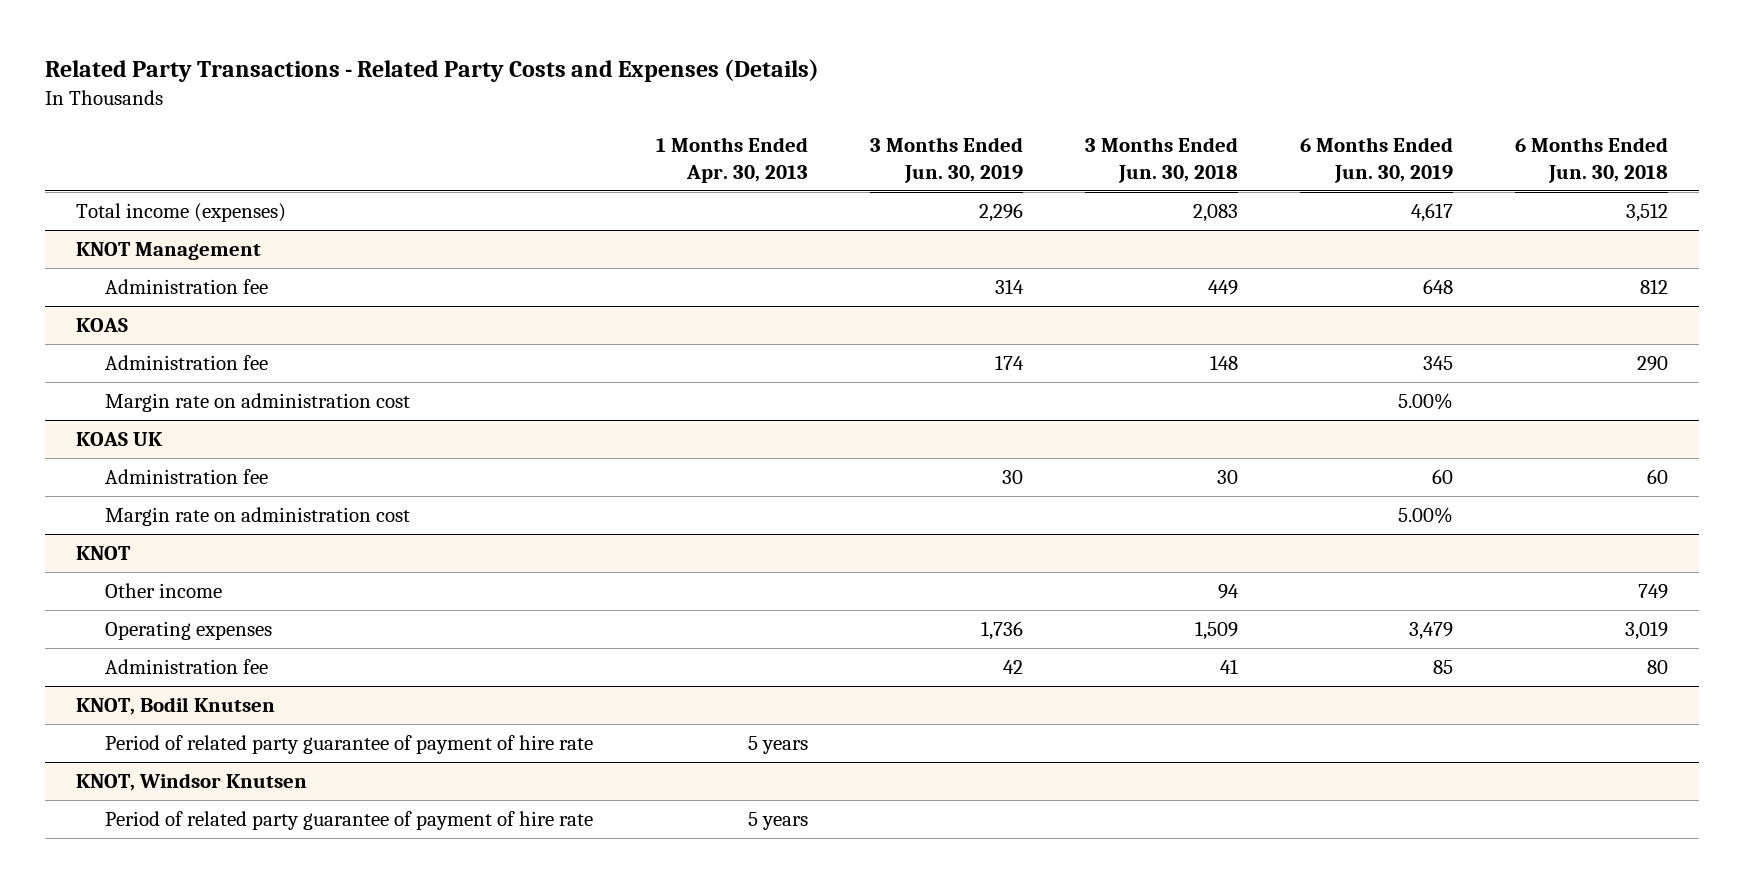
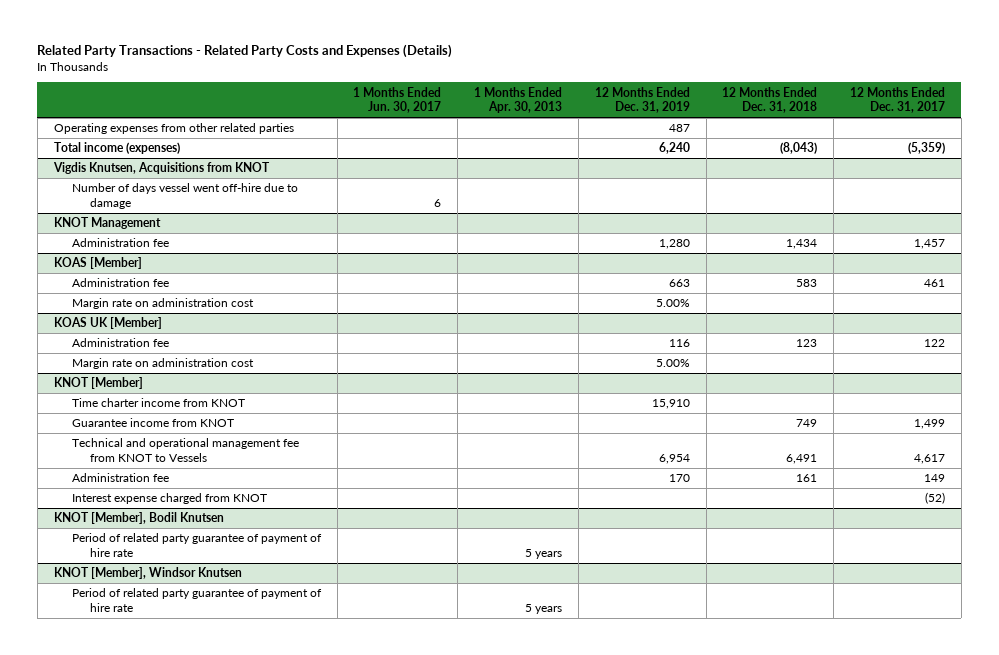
- | 1 Months Ended Apr. 30, 2013 | 3 Months Ended Jun. 30, 2019 | 3 Months Ended Jun. 30, 2018 | 6 Months Ended Jun. 30, 2019 | 6 Months Ended Jun. 30, 2018
+ | 1 Months Ended Jun. 30, 2017 | 1 Months Ended Apr. 30, 2013 | 12 Months Ended Dec. 31, 2019 | 12 Months Ended Dec. 31, 2018 | 12 Months Ended Dec. 31, 2017
+ Operating expenses from other related parties | | | 487 | |
+ Vigdis Knutsen, Acquisitions from KNOT
+ Number of days vessel went off-hire due to damage | 6 | | | |
- KOAS
+ KOAS [Member]
- KOAS UK
+ KOAS UK [Member]
- KNOT
- Other income | | | 94 | | 749
- Operating expenses | | 1,736 | 1,509 | 3,479 | 3,019
+ KNOT [Member]
+ Time charter income from KNOT | | | 15,910 | |
+ Guarantee income from KNOT | | | | 749 | 1,499
+ Technical and operational management fee from KNOT to Vessels | | | 6,954 | 6,491 | 4,617
- KNOT, Bodil Knutsen
+ Interest expense charged from KNOT | | | | | (52)
+ KNOT [Member], Bodil Knutsen
- KNOT, Windsor Knutsen
+ KNOT [Member], Windsor Knutsen

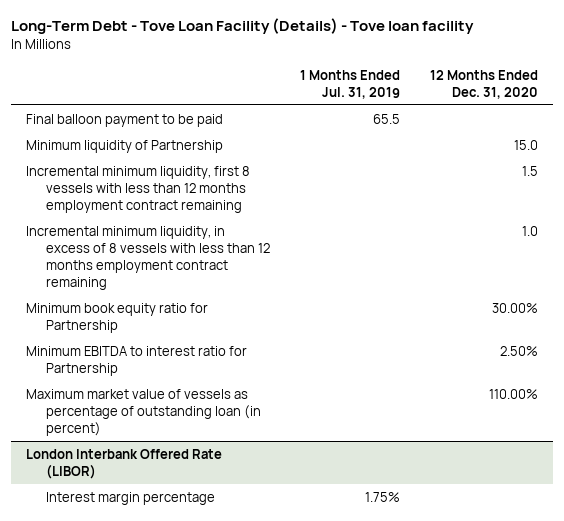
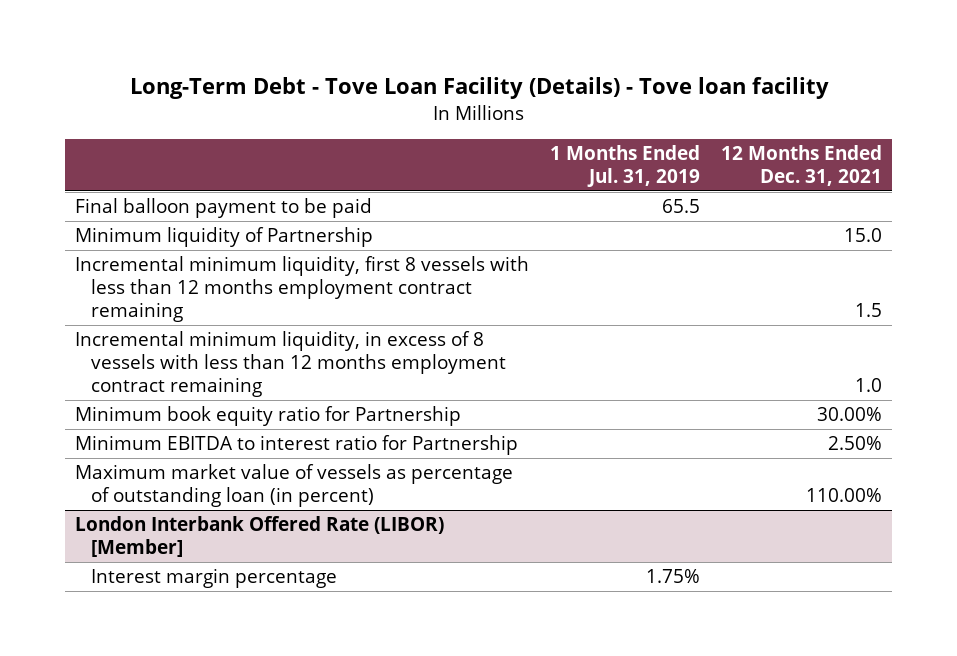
- | 1 Months Ended Jul. 31, 2019 | 12 Months Ended Dec. 31, 2020
+ | 1 Months Ended Jul. 31, 2019 | 12 Months Ended Dec. 31, 2021
- London Interbank Offered Rate (LIBOR)
+ London Interbank Offered Rate (LIBOR) [Member]

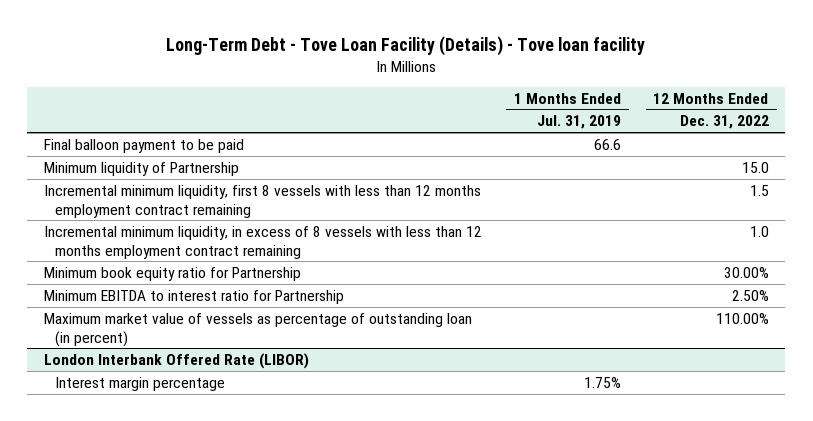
- | 1 Months Ended Jul. 31, 2019 | 12 Months Ended Dec. 31, 2021
+ | 1 Months Ended Jul. 31, 2019 | 12 Months Ended Dec. 31, 2022
- Final balloon payment to be paid | 65.5 |
+ Final balloon payment to be paid | 66.6 |
- London Interbank Offered Rate (LIBOR) [Member]
+ London Interbank Offered Rate (LIBOR)

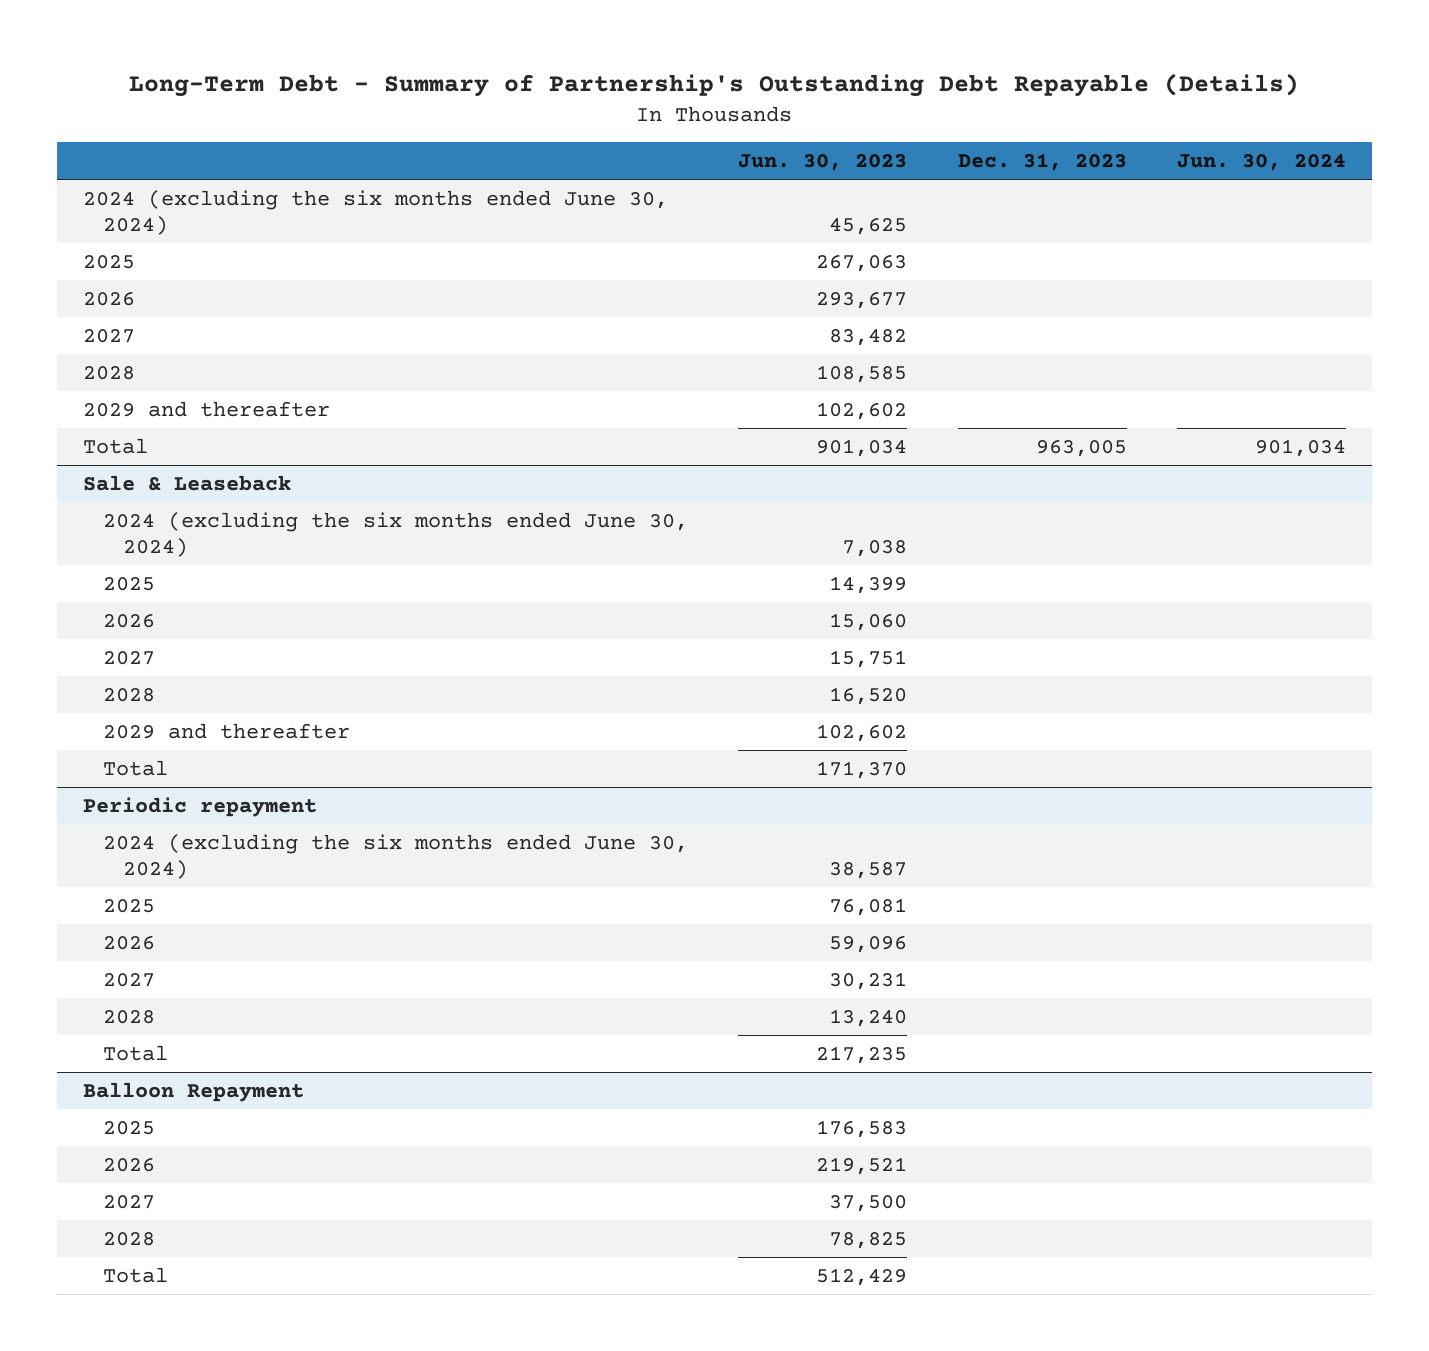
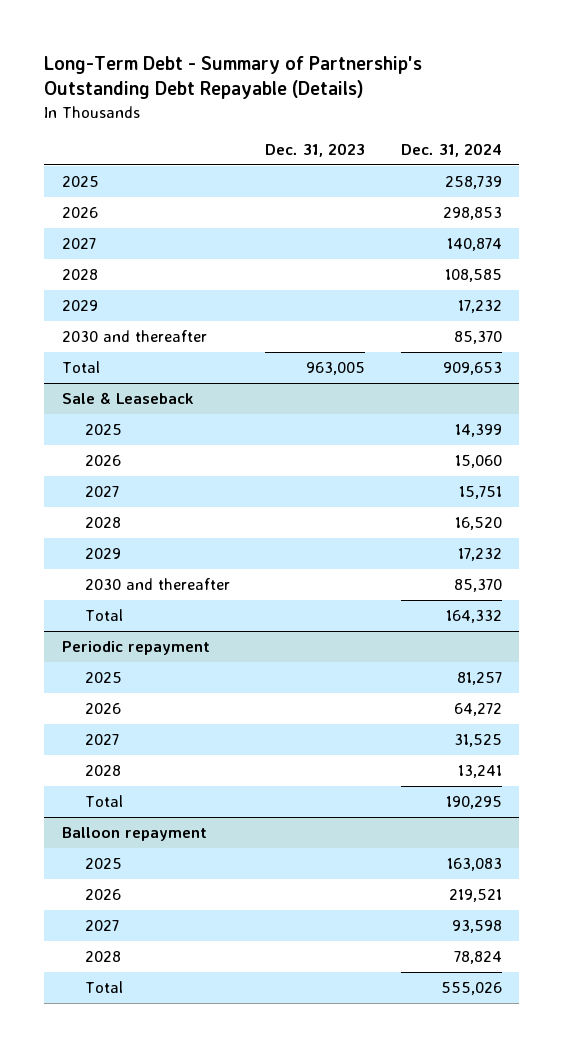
- | Jun. 30, 2023 | Dec. 31, 2023 | Jun. 30, 2024
+ | Dec. 31, 2023 | Dec. 31, 2024
- 2024 (excluding the six months ended June 30, 2024) | 45,625 | |
- 2029 and thereafter | 102,602 | |
+ 2029 | | 17,232
+ 2030 and thereafter | | 85,370
@ Sale & Leaseback
- 2024 (excluding the six months ended June 30, 2024) | 7,038 | |
- 2029 and thereafter | 102,602 | |
+ 2029 | | 17,232
+ 2030 and thereafter | | 85,370
@ Periodic repayment
- 2024 (excluding the six months ended June 30, 2024) | 38,587 | |
- Balloon Repayment
+ Balloon repayment

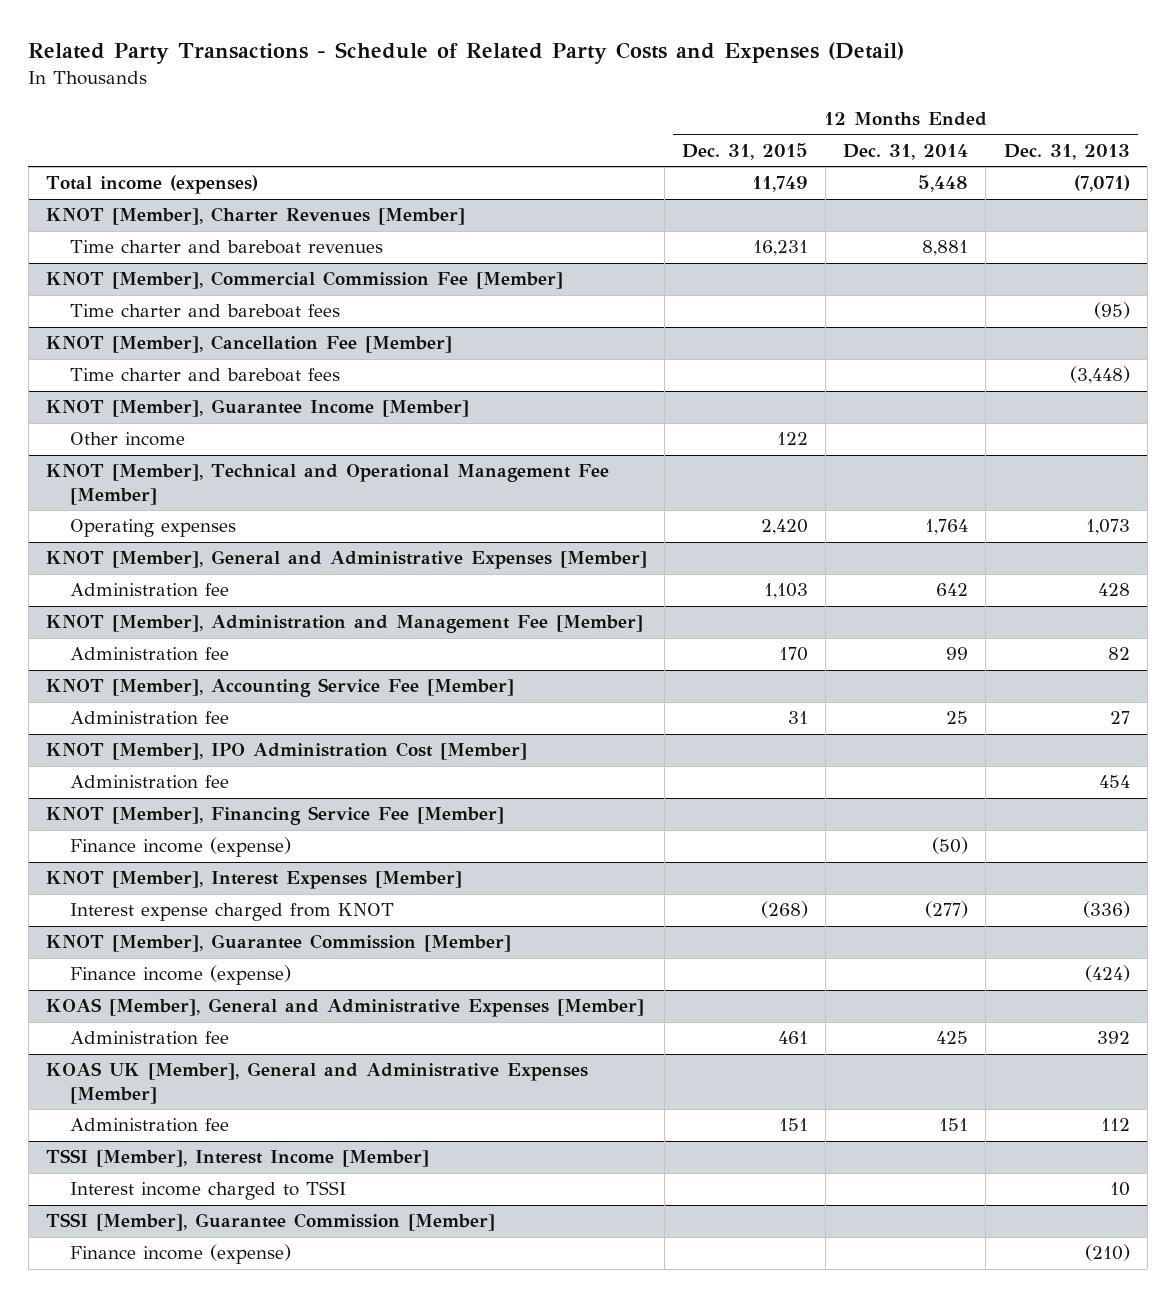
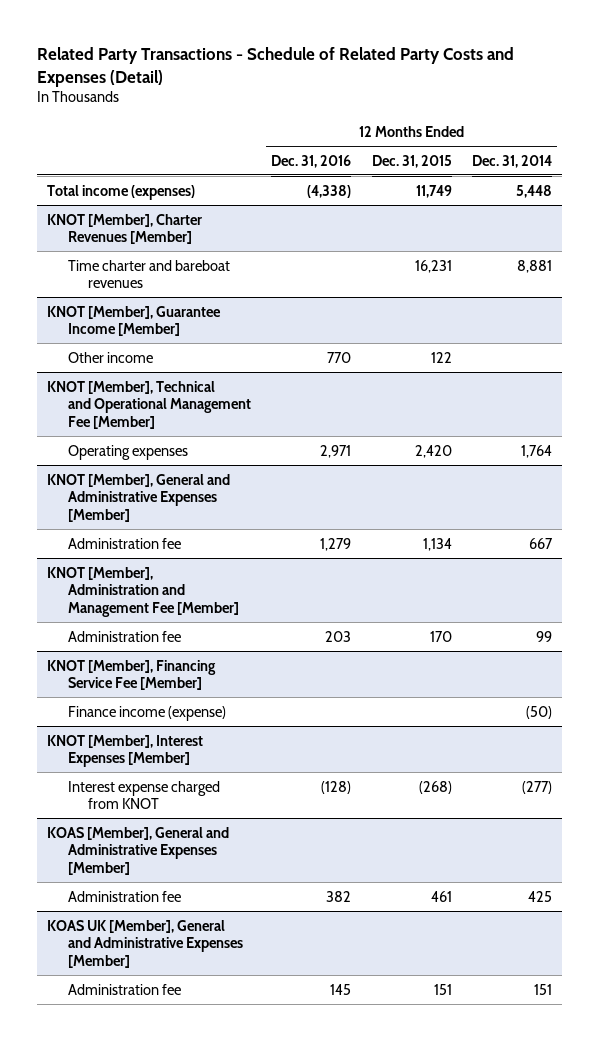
- | 12 Months Ended Dec. 31, 2015 | 12 Months Ended Dec. 31, 2014 | 12 Months Ended Dec. 31, 2013
+ | 12 Months Ended Dec. 31, 2016 | 12 Months Ended Dec. 31, 2015 | 12 Months Ended Dec. 31, 2014
- KNOT [Member], Commercial Commission Fee [Member]
- Time charter and bareboat fees | | | (95)
- KNOT [Member], Cancellation Fee [Member]
- Time charter and bareboat fees | | | (3,448)
@ KNOT [Member], General and Administrative Expenses [Member]
- Administration fee | 1,103 | 642 | 428
+ Administration fee | 1,279 | 1,134 | 667
- KNOT [Member], Accounting Service Fee [Member]
- Administration fee | 31 | 25 | 27
- KNOT [Member], IPO Administration Cost [Member]
- Administration fee | | | 454
- KNOT [Member], Guarantee Commission [Member]
- Finance income (expense) | | | (424)
- TSSI [Member], Interest Income [Member]
- Interest income charged to TSSI | | | 10
- TSSI [Member], Guarantee Commission [Member]
- Finance income (expense) | | | (210)

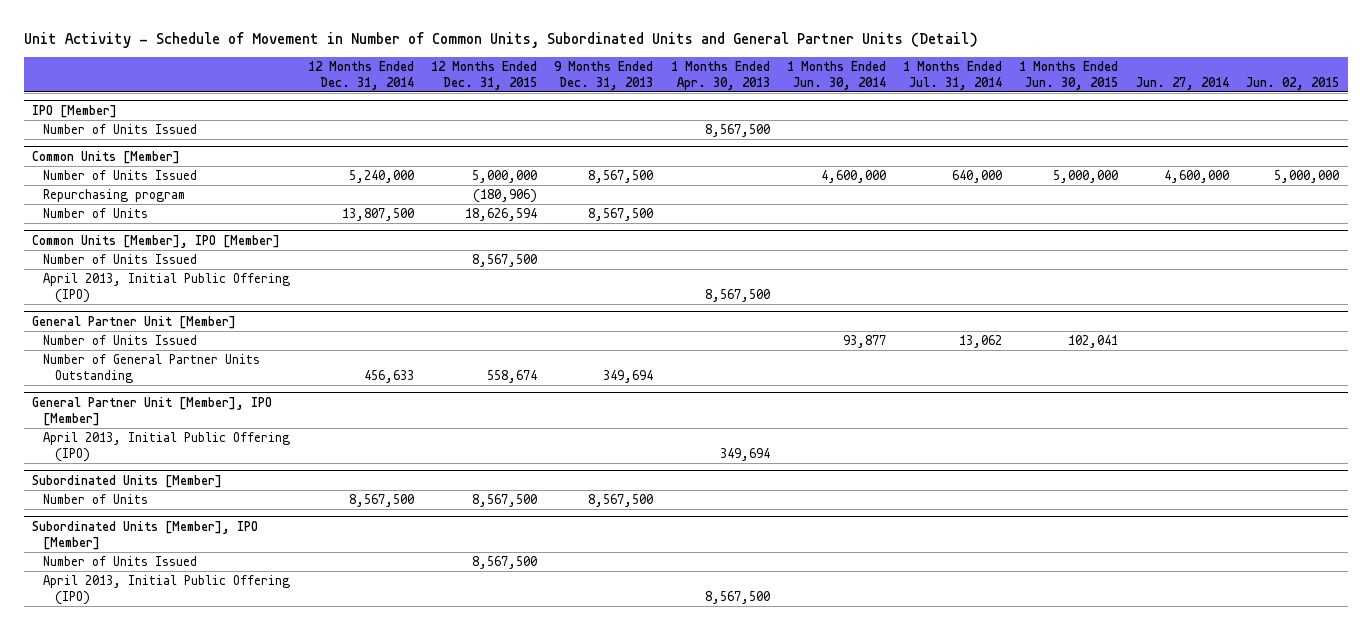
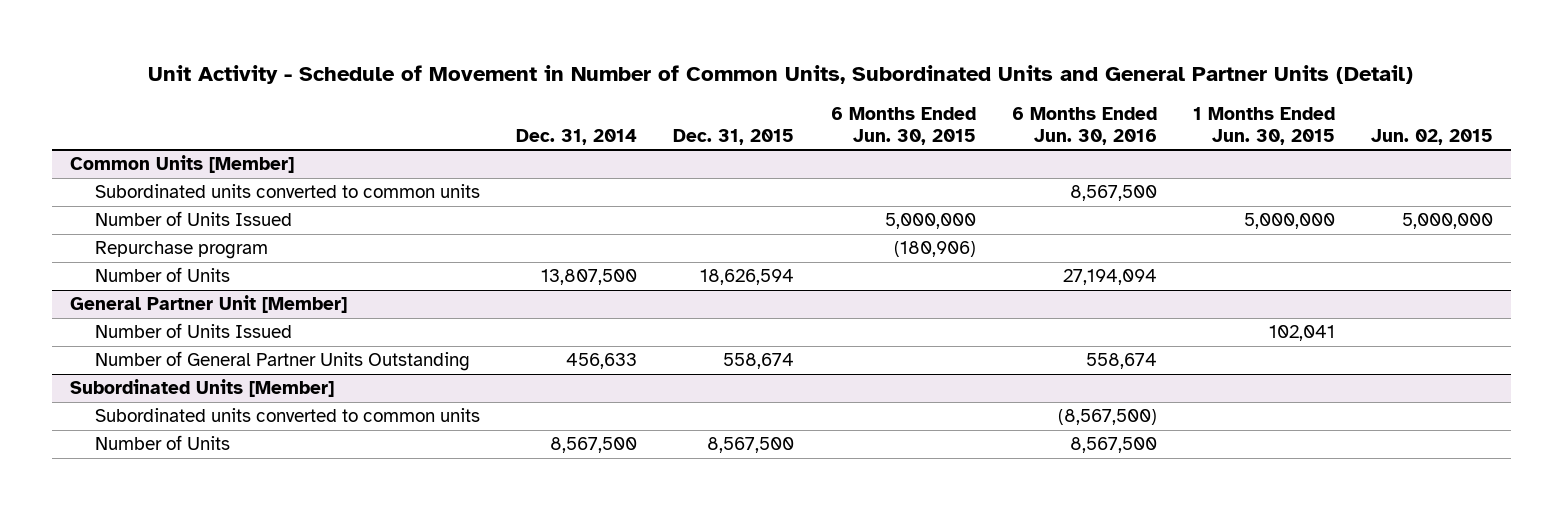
- | 12 Months Ended Dec. 31, 2014 | 12 Months Ended Dec. 31, 2015 | 9 Months Ended Dec. 31, 2013 | 1 Months Ended Apr. 30, 2013 | 1 Months Ended Jun. 30, 2014 | 1 Months Ended Jul. 31, 2014 | 1 Months Ended Jun. 30, 2015 | Jun. 27, 2014 | Jun. 02, 2015
+ | Dec. 31, 2014 | Dec. 31, 2015 | 6 Months Ended Jun. 30, 2015 | 6 Months Ended Jun. 30, 2016 | 1 Months Ended Jun. 30, 2015 | Jun. 02, 2015
- IPO [Member]
- Number of Units Issued | | | | 8,567,500 | | | | |
@ Common Units [Member]
+ Subordinated units converted to common units | | | | 8,567,500 | |
- Repurchasing program | | (180,906) | | | | | | |
+ Repurchase program | | | (180,906) | | |
- Common Units [Member], IPO [Member]
- Number of Units Issued | | 8,567,500 | | | | | | |
- April 2013, Initial Public Offering (IPO) | | | | 8,567,500 | | | | |
- General Partner Unit [Member], IPO [Member]
- April 2013, Initial Public Offering (IPO) | | | | 349,694 | | | | |
@ Subordinated Units [Member]
+ Subordinated units converted to common units | | | | (8,567,500) | |
- Subordinated Units [Member], IPO [Member]
- Number of Units Issued | | 8,567,500 | | | | | | |
- April 2013, Initial Public Offering (IPO) | | | | 8,567,500 | | | | |

